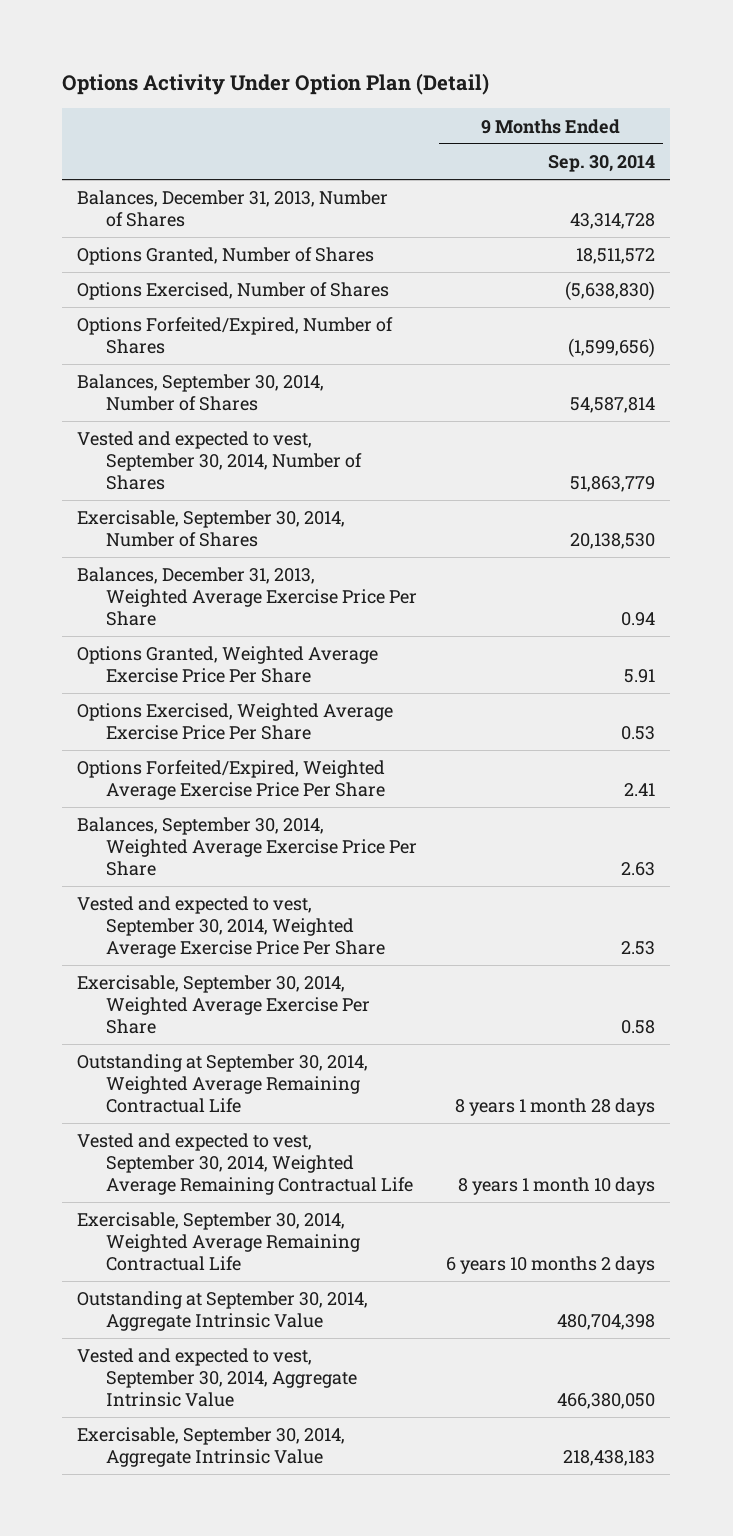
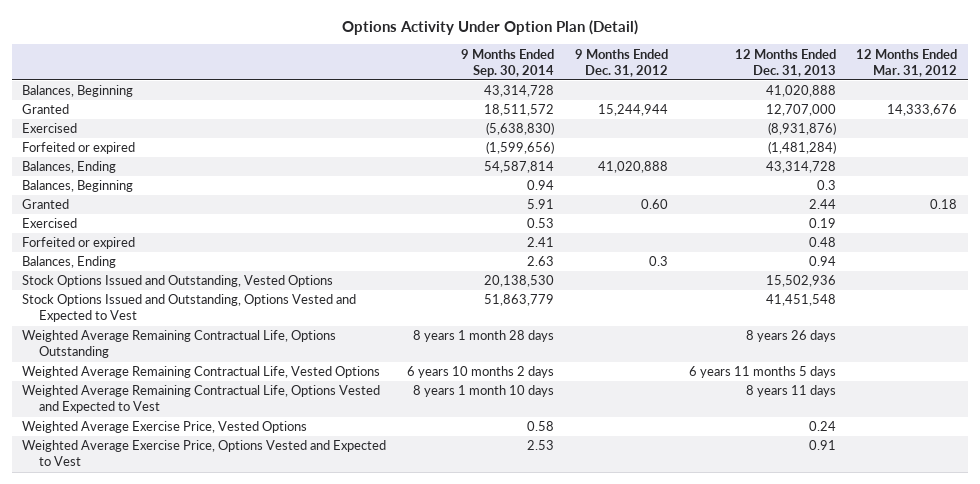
- | 9 Months Ended Sep. 30, 2014
+ | 9 Months Ended Sep. 30, 2014 | 9 Months Ended Dec. 31, 2012 | 12 Months Ended Dec. 31, 2013 | 12 Months Ended Mar. 31, 2012
- Balances, December 31, 2013, Number of Shares | 43,314,728
- Options Granted, Number of Shares | 18,511,572
- Options Exercised, Number of Shares | (5,638,830)
- Options Forfeited/Expired, Number of Shares | (1,599,656)
- Balances, September 30, 2014, Number of Shares | 54,587,814
- Vested and expected to vest, September 30, 2014, Number of Shares | 51,863,779
- Exercisable, September 30, 2014, Number of Shares | 20,138,530
- Balances, December 31, 2013, Weighted Average Exercise Price Per Share | 0.94
- Options Granted, Weighted Average Exercise Price Per Share | 5.91
- Options Exercised, Weighted Average Exercise Price Per Share | 0.53
- Options Forfeited/Expired, Weighted Average Exercise Price Per Share | 2.41
- Balances, September 30, 2014, Weighted Average Exercise Price Per Share | 2.63
- Vested and expected to vest, September 30, 2014, Weighted Average Exercise Price Per Share | 2.53
- Exercisable, September 30, 2014, Weighted Average Exercise Per Share | 0.58
- Outstanding at September 30, 2014, Weighted Average Remaining Contractual Life | 8 years 1 month 28 days
- Vested and expected to vest, September 30, 2014, Weighted Average Remaining Contractual Life | 8 years 1 month 10 days
- Exercisable, September 30, 2014, Weighted Average Remaining Contractual Life | 6 years 10 months 2 days
- Outstanding at September 30, 2014, Aggregate Intrinsic Value | 480,704,398
- Vested and expected to vest, September 30, 2014, Aggregate Intrinsic Value | 466,380,050
- Exercisable, September 30, 2014, Aggregate Intrinsic Value | 218,438,183
+ Balances, Beginning | 43,314,728 | | 41,020,888 |
+ Granted | 18,511,572 | 15,244,944 | 12,707,000 | 14,333,676
+ Exercised | (5,638,830) | | (8,931,876) |
+ Forfeited or expired | (1,599,656) | | (1,481,284) |
+ Balances, Ending | 54,587,814 | 41,020,888 | 43,314,728 |
+ Balances, Beginning | 0.94 | | 0.3 |
+ Granted | 5.91 | 0.60 | 2.44 | 0.18
+ Exercised | 0.53 | | 0.19 |
+ Forfeited or expired | 2.41 | | 0.48 |
+ Balances, Ending | 2.63 | 0.3 | 0.94 |
+ Stock Options Issued and Outstanding, Vested Options | 20,138,530 | | 15,502,936 |
+ Stock Options Issued and Outstanding, Options Vested and Expected to Vest | 51,863,779 | | 41,451,548 |
+ Weighted Average Remaining Contractual Life, Options Outstanding | 8 years 1 month 28 days | | 8 years 26 days |
+ Weighted Average Remaining Contractual Life, Vested Options | 6 years 10 months 2 days | | 6 years 11 months 5 days |
+ Weighted Average Remaining Contractual Life, Options Vested and Expected to Vest | 8 years 1 month 10 days | | 8 years 11 days |
+ Weighted Average Exercise Price, Vested Options | 0.58 | | 0.24 |
+ Weighted Average Exercise Price, Options Vested and Expected to Vest | 2.53 | | 0.91 |

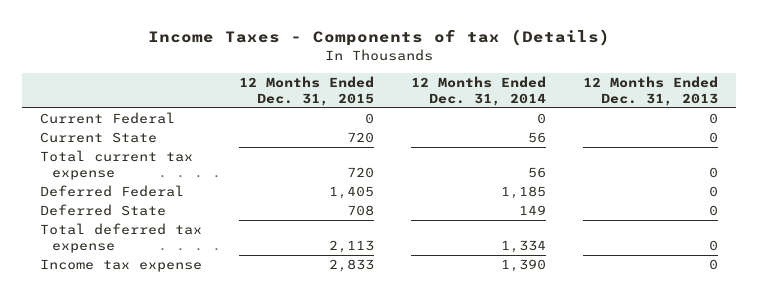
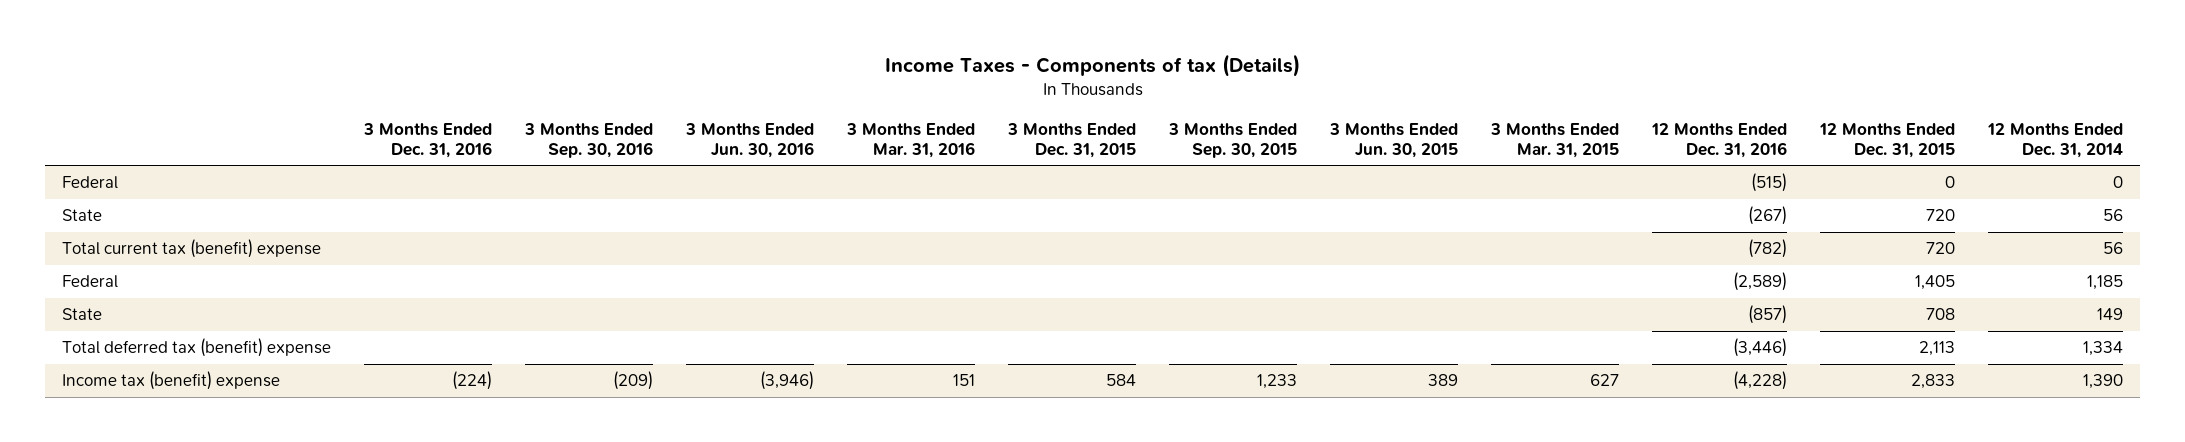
- | 12 Months Ended Dec. 31, 2015 | 12 Months Ended Dec. 31, 2014 | 12 Months Ended Dec. 31, 2013
+ | 3 Months Ended Dec. 31, 2016 | 3 Months Ended Sep. 30, 2016 | 3 Months Ended Jun. 30, 2016 | 3 Months Ended Mar. 31, 2016 | 3 Months Ended Dec. 31, 2015 | 3 Months Ended Sep. 30, 2015 | 3 Months Ended Jun. 30, 2015 | 3 Months Ended Mar. 31, 2015 | 12 Months Ended Dec. 31, 2016 | 12 Months Ended Dec. 31, 2015 | 12 Months Ended Dec. 31, 2014
- Current Federal | 0 | 0 | 0
- Current State | 720 | 56 | 0
- Total current tax expense | 720 | 56 | 0
- Deferred Federal | 1,405 | 1,185 | 0
- Deferred State | 708 | 149 | 0
- Total deferred tax expense | 2,113 | 1,334 | 0
- Income tax expense | 2,833 | 1,390 | 0
+ Federal | | | | | | | | | (515) | 0 | 0
+ State | | | | | | | | | (267) | 720 | 56
+ Total current tax (benefit) expense | | | | | | | | | (782) | 720 | 56
+ Federal | | | | | | | | | (2,589) | 1,405 | 1,185
+ State | | | | | | | | | (857) | 708 | 149
+ Total deferred tax (benefit) expense | | | | | | | | | (3,446) | 2,113 | 1,334
+ Income tax (benefit) expense | (224) | (209) | (3,946) | 151 | 584 | 1,233 | 389 | 627 | (4,228) | 2,833 | 1,390

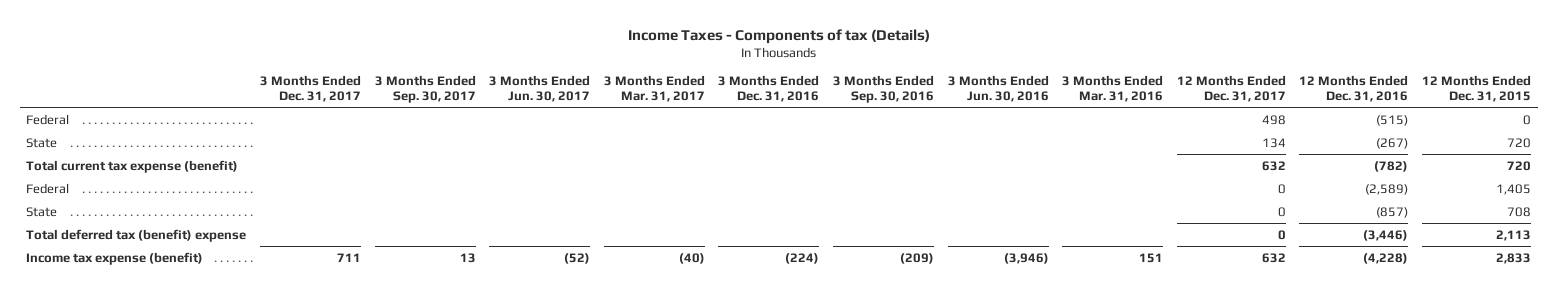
- | 3 Months Ended Dec. 31, 2016 | 3 Months Ended Sep. 30, 2016 | 3 Months Ended Jun. 30, 2016 | 3 Months Ended Mar. 31, 2016 | 3 Months Ended Dec. 31, 2015 | 3 Months Ended Sep. 30, 2015 | 3 Months Ended Jun. 30, 2015 | 3 Months Ended Mar. 31, 2015 | 12 Months Ended Dec. 31, 2016 | 12 Months Ended Dec. 31, 2015 | 12 Months Ended Dec. 31, 2014
+ | 3 Months Ended Dec. 31, 2017 | 3 Months Ended Sep. 30, 2017 | 3 Months Ended Jun. 30, 2017 | 3 Months Ended Mar. 31, 2017 | 3 Months Ended Dec. 31, 2016 | 3 Months Ended Sep. 30, 2016 | 3 Months Ended Jun. 30, 2016 | 3 Months Ended Mar. 31, 2016 | 12 Months Ended Dec. 31, 2017 | 12 Months Ended Dec. 31, 2016 | 12 Months Ended Dec. 31, 2015
- Total current tax (benefit) expense | | | | | | | | | (782) | 720 | 56
+ Total current tax expense (benefit) | | | | | | | | | 632 | (782) | 720
- Income tax (benefit) expense | (224) | (209) | (3,946) | 151 | 584 | 1,233 | 389 | 627 | (4,228) | 2,833 | 1,390
+ Income tax expense (benefit) | 711 | 13 | (52) | (40) | (224) | (209) | (3,946) | 151 | 632 | (4,228) | 2,833

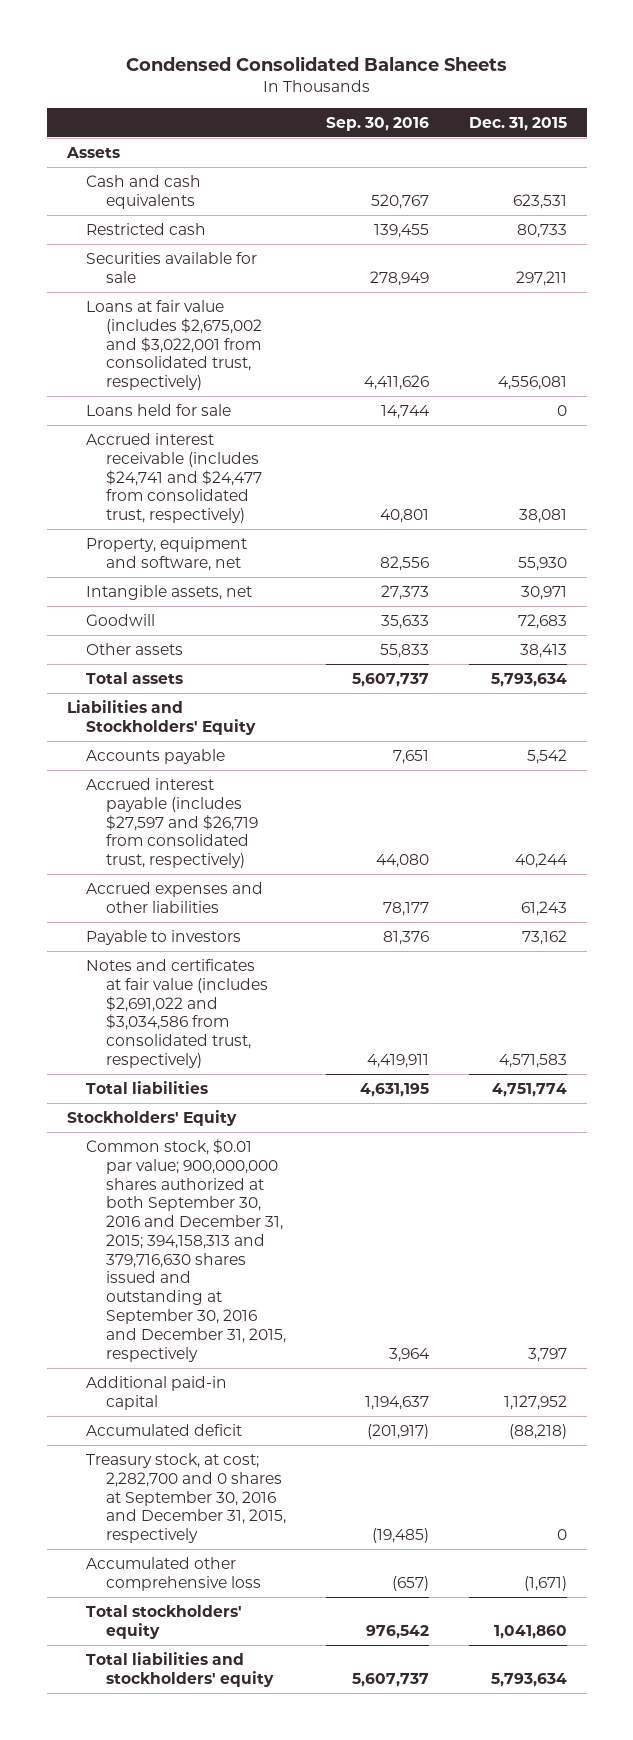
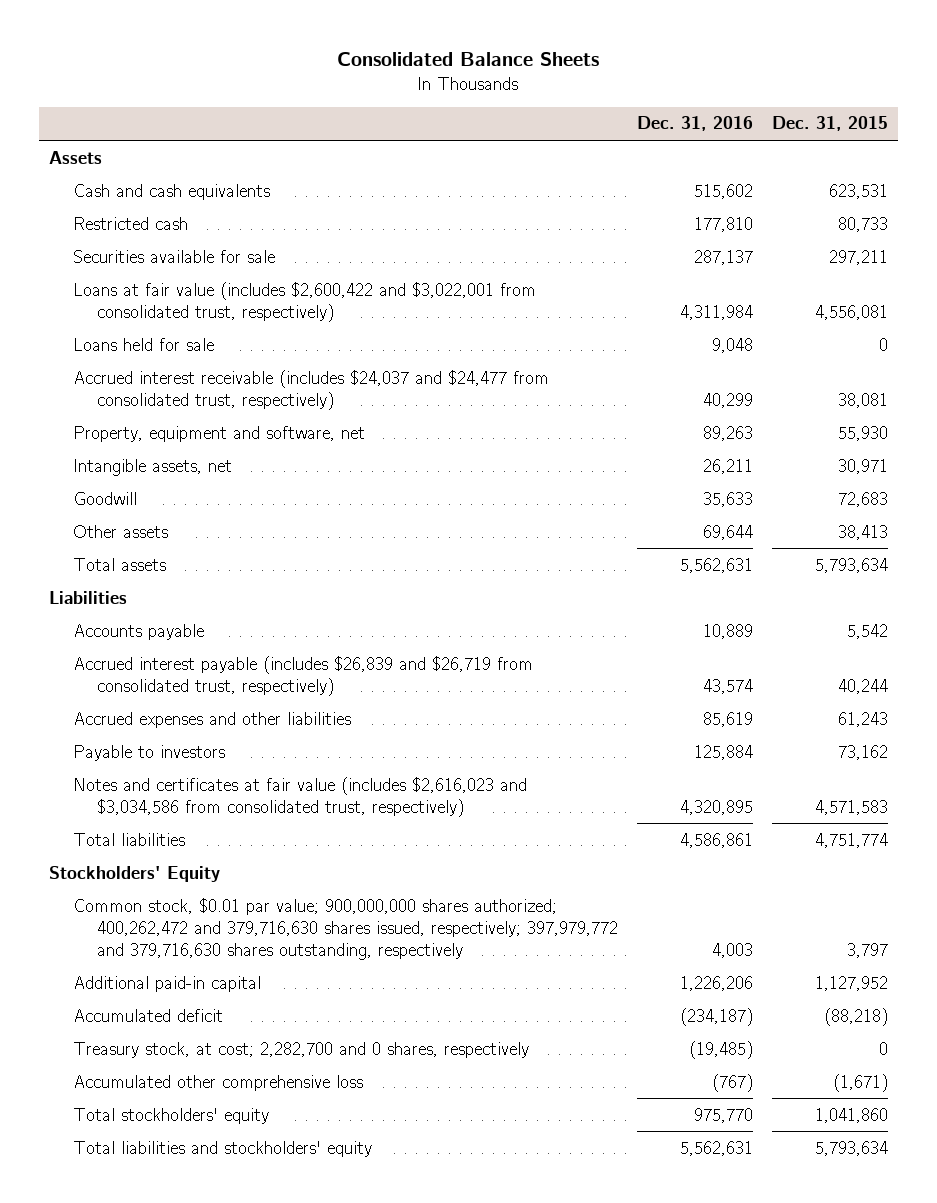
- Condensed Consolidated Balance Sheets
+ Consolidated Balance Sheets
- | Sep. 30, 2016 | Dec. 31, 2015
+ | Dec. 31, 2016 | Dec. 31, 2015
- Loans at fair value (includes $2,675,002 and $3,022,001 from consolidated trust, respectively) | 4,411,626 | 4,556,081
+ Loans at fair value (includes $2,600,422 and $3,022,001 from consolidated trust, respectively) | 4,311,984 | 4,556,081
- Accrued interest receivable (includes $24,741 and $24,477 from consolidated trust, respectively) | 40,801 | 38,081
+ Accrued interest receivable (includes $24,037 and $24,477 from consolidated trust, respectively) | 40,299 | 38,081
- Liabilities and Stockholders' Equity
+ Liabilities
- Accrued interest payable (includes $27,597 and $26,719 from consolidated trust, respectively) | 44,080 | 40,244
+ Accrued interest payable (includes $26,839 and $26,719 from consolidated trust, respectively) | 43,574 | 40,244
- Notes and certificates at fair value (includes $2,691,022 and $3,034,586 from consolidated trust, respectively) | 4,419,911 | 4,571,583
+ Notes and certificates at fair value (includes $2,616,023 and $3,034,586 from consolidated trust, respectively) | 4,320,895 | 4,571,583
- Common stock, $0.01 par value; 900,000,000 shares authorized at both September 30, 2016 and December 31, 2015; 394,158,313 and 379,716,630 shares issued and outstanding at September 30, 2016 and December 31, 2015, respectively | 3,964 | 3,797
+ Common stock, $0.01 par value; 900,000,000 shares authorized; 400,262,472 and 379,716,630 shares issued, respectively; 397,979,772 and 379,716,630 shares outstanding, respectively | 4,003 | 3,797
- Treasury stock, at cost; 2,282,700 and 0 shares at September 30, 2016 and December 31, 2015, respectively | (19,485) | 0
+ Treasury stock, at cost; 2,282,700 and 0 shares, respectively | (19,485) | 0

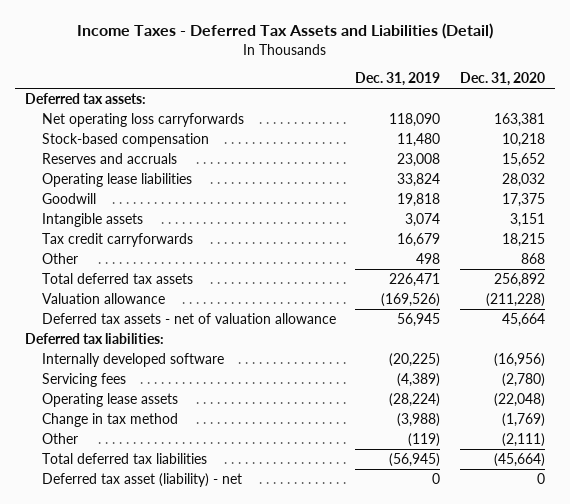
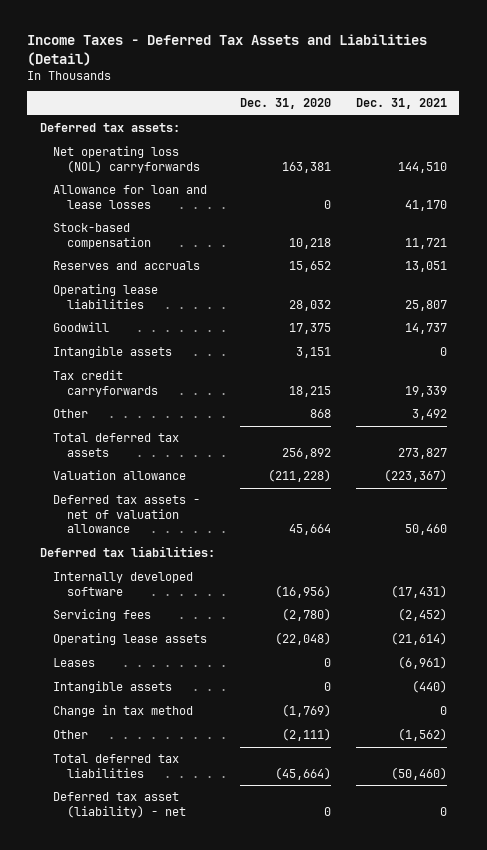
- | Dec. 31, 2019 | Dec. 31, 2020
+ | Dec. 31, 2020 | Dec. 31, 2021
- Net operating loss carryforwards | 118,090 | 163,381
+ Net operating loss (NOL) carryforwards | 163,381 | 144,510
+ Allowance for loan and lease losses | 0 | 41,170
+ Leases | 0 | (6,961)
+ Intangible assets | 0 | (440)

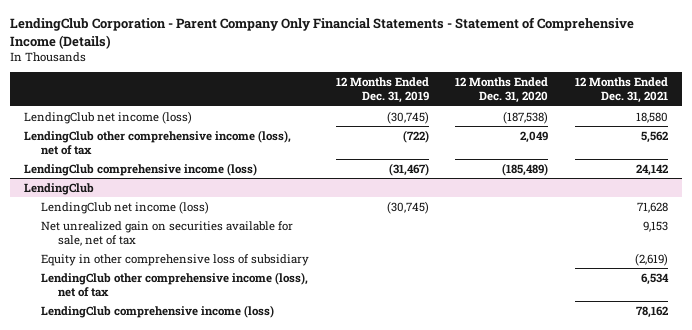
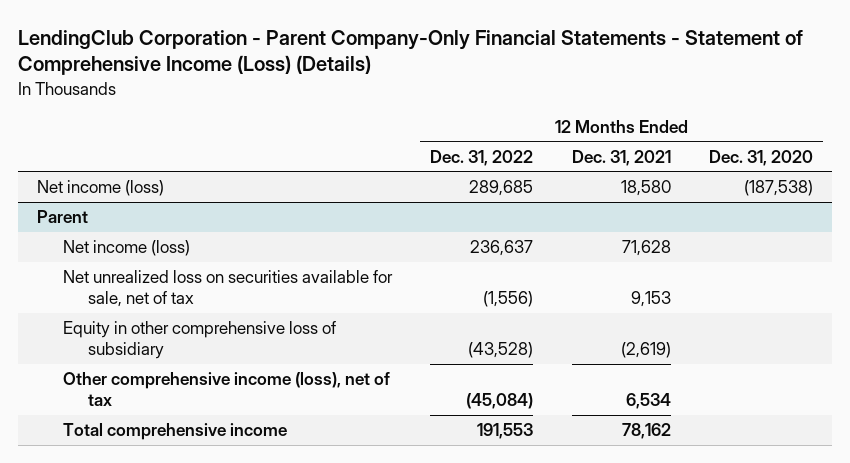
- LendingClub Corporation - Parent Company Only Financial Statements - Statement of Comprehensive Income (Details)
+ LendingClub Corporation - Parent Company-Only Financial Statements - Statement of Comprehensive Income (Loss) (Details)
- | 12 Months Ended Dec. 31, 2019 | 12 Months Ended Dec. 31, 2020 | 12 Months Ended Dec. 31, 2021
+ | 12 Months Ended Dec. 31, 2022 | 12 Months Ended Dec. 31, 2021 | 12 Months Ended Dec. 31, 2020
- LendingClub net income (loss) | (30,745) | (187,538) | 18,580
- LendingClub other comprehensive income (loss), net of tax | (722) | 2,049 | 5,562
- LendingClub comprehensive income (loss) | (31,467) | (185,489) | 24,142
- LendingClub
- LendingClub net income (loss) | (30,745) | | 71,628
- Net unrealized gain on securities available for sale, net of tax | | | 9,153
+ Net income (loss) | 289,685 | 18,580 | (187,538)
+ Parent
+ Net income (loss) | 236,637 | 71,628 |
+ Net unrealized loss on securities available for sale, net of tax | (1,556) | 9,153 |
- LendingClub other comprehensive income (loss), net of tax | | | 6,534
- LendingClub comprehensive income (loss) | | | 78,162
+ Other comprehensive income (loss), net of tax | (45,084) | 6,534 |
+ Total comprehensive income | 191,553 | 78,162 |

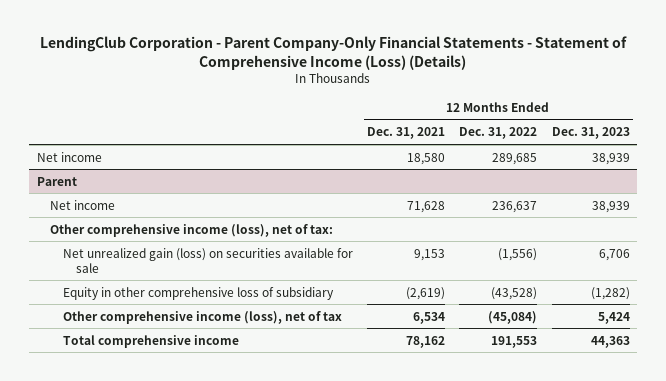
- | 12 Months Ended Dec. 31, 2022 | 12 Months Ended Dec. 31, 2021 | 12 Months Ended Dec. 31, 2020
+ | 12 Months Ended Dec. 31, 2021 | 12 Months Ended Dec. 31, 2022 | 12 Months Ended Dec. 31, 2023
- Net income (loss) | 289,685 | 18,580 | (187,538)
+ Net income | 18,580 | 289,685 | 38,939
@ Parent
- Net income (loss) | 236,637 | 71,628 |
- Net unrealized loss on securities available for sale, net of tax | (1,556) | 9,153 |
+ Net income | 71,628 | 236,637 | 38,939
+ Other comprehensive income (loss), net of tax:
+ Net unrealized gain (loss) on securities available for sale | 9,153 | (1,556) | 6,706

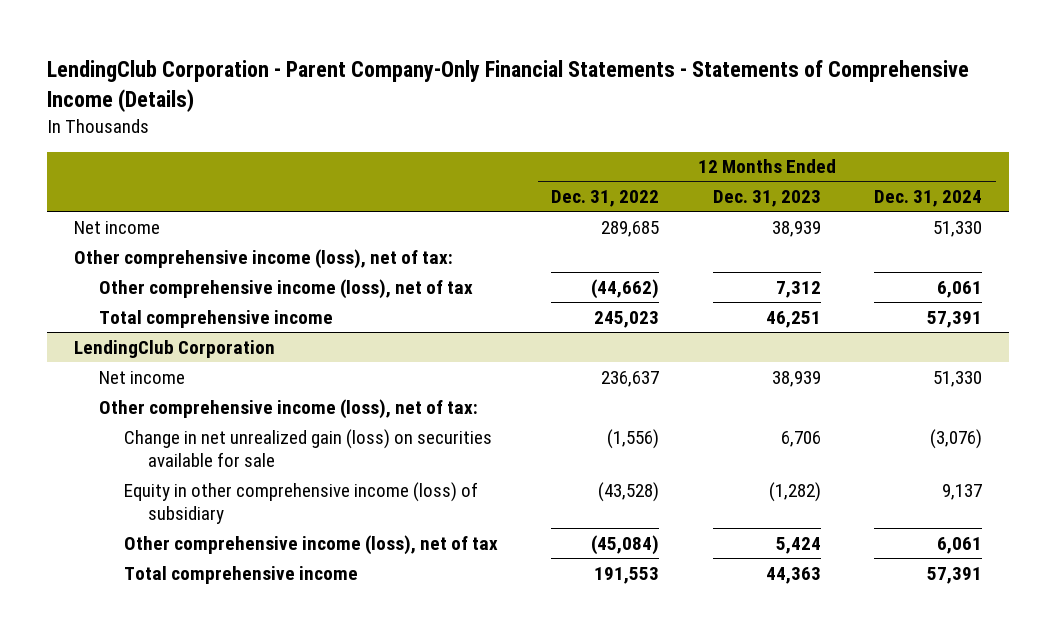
- LendingClub Corporation - Parent Company-Only Financial Statements - Statement of Comprehensive Income (Loss) (Details)
+ LendingClub Corporation - Parent Company-Only Financial Statements - Statements of Comprehensive Income (Details)
- | 12 Months Ended Dec. 31, 2021 | 12 Months Ended Dec. 31, 2022 | 12 Months Ended Dec. 31, 2023
+ | 12 Months Ended Dec. 31, 2022 | 12 Months Ended Dec. 31, 2023 | 12 Months Ended Dec. 31, 2024
- Parent
+ Other comprehensive income (loss), net of tax:
+ Other comprehensive income (loss), net of tax | (44,662) | 7,312 | 6,061
+ Total comprehensive income | 245,023 | 46,251 | 57,391
+ LendingClub Corporation
- Net unrealized gain (loss) on securities available for sale | 9,153 | (1,556) | 6,706
- Equity in other comprehensive loss of subsidiary | (2,619) | (43,528) | (1,282)
+ Change in net unrealized gain (loss) on securities available for sale | (1,556) | 6,706 | (3,076)
+ Equity in other comprehensive income (loss) of subsidiary | (43,528) | (1,282) | 9,137

